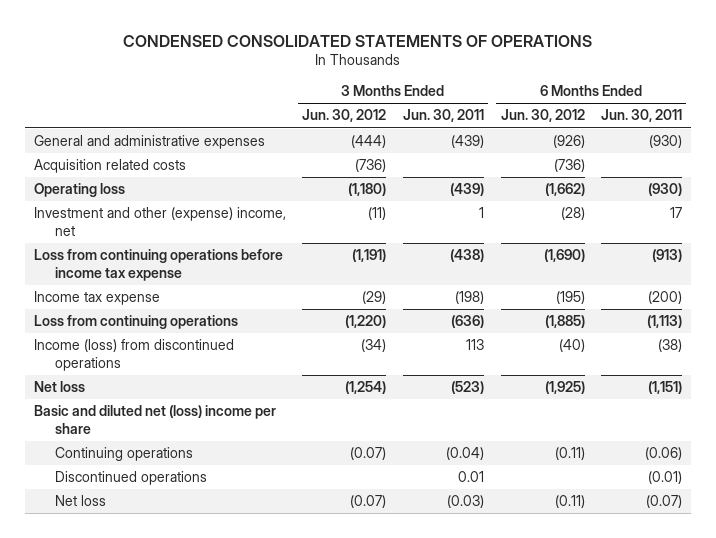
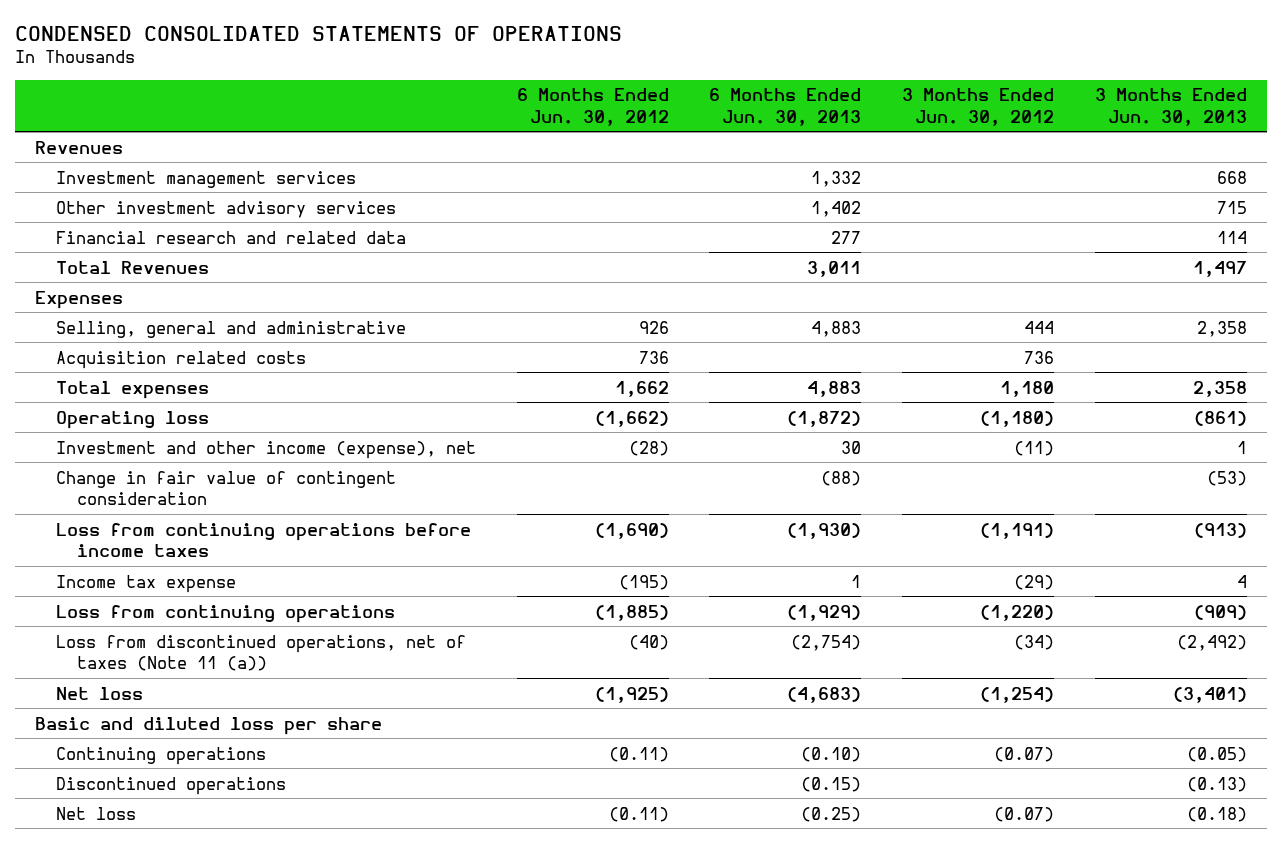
- | 3 Months Ended Jun. 30, 2012 | 3 Months Ended Jun. 30, 2011 | 6 Months Ended Jun. 30, 2012 | 6 Months Ended Jun. 30, 2011
+ | 6 Months Ended Jun. 30, 2012 | 6 Months Ended Jun. 30, 2013 | 3 Months Ended Jun. 30, 2012 | 3 Months Ended Jun. 30, 2013
- General and administrative expenses | (444) | (439) | (926) | (930)
- Acquisition related costs | (736) | | (736) |
+ Revenues
+ Investment management services | | 1,332 | | 668
+ Other investment advisory services | | 1,402 | | 715
+ Financial research and related data | | 277 | | 114
+ Total Revenues | | 3,011 | | 1,497
+ Expenses
+ Selling, general and administrative | 926 | 4,883 | 444 | 2,358
+ Acquisition related costs | 736 | | 736 |
+ Total expenses | 1,662 | 4,883 | 1,180 | 2,358
- Investment and other (expense) income, net | (11) | 1 | (28) | 17
- Loss from continuing operations before income tax expense | (1,191) | (438) | (1,690) | (913)
+ Investment and other income (expense), net | (28) | 30 | (11) | 1
+ Change in fair value of contingent consideration | | (88) | | (53)
+ Loss from continuing operations before income taxes | (1,690) | (1,930) | (1,191) | (913)
- Income (loss) from discontinued operations | (34) | 113 | (40) | (38)
+ Loss from discontinued operations, net of taxes (Note 11 (a)) | (40) | (2,754) | (34) | (2,492)
- Basic and diluted net (loss) income per share
+ Basic and diluted loss per share

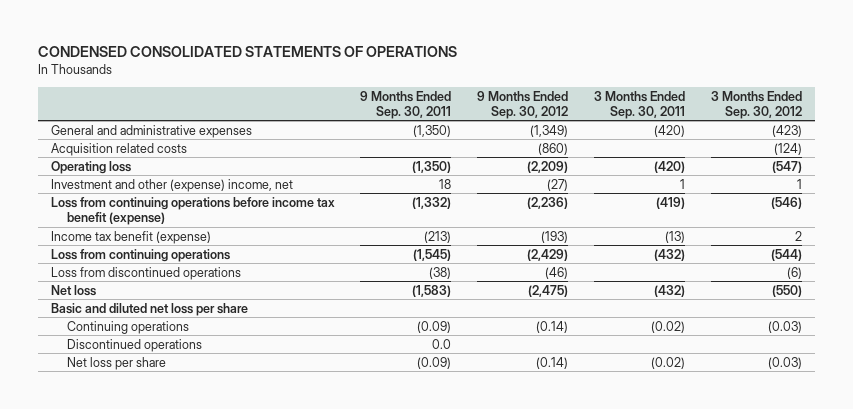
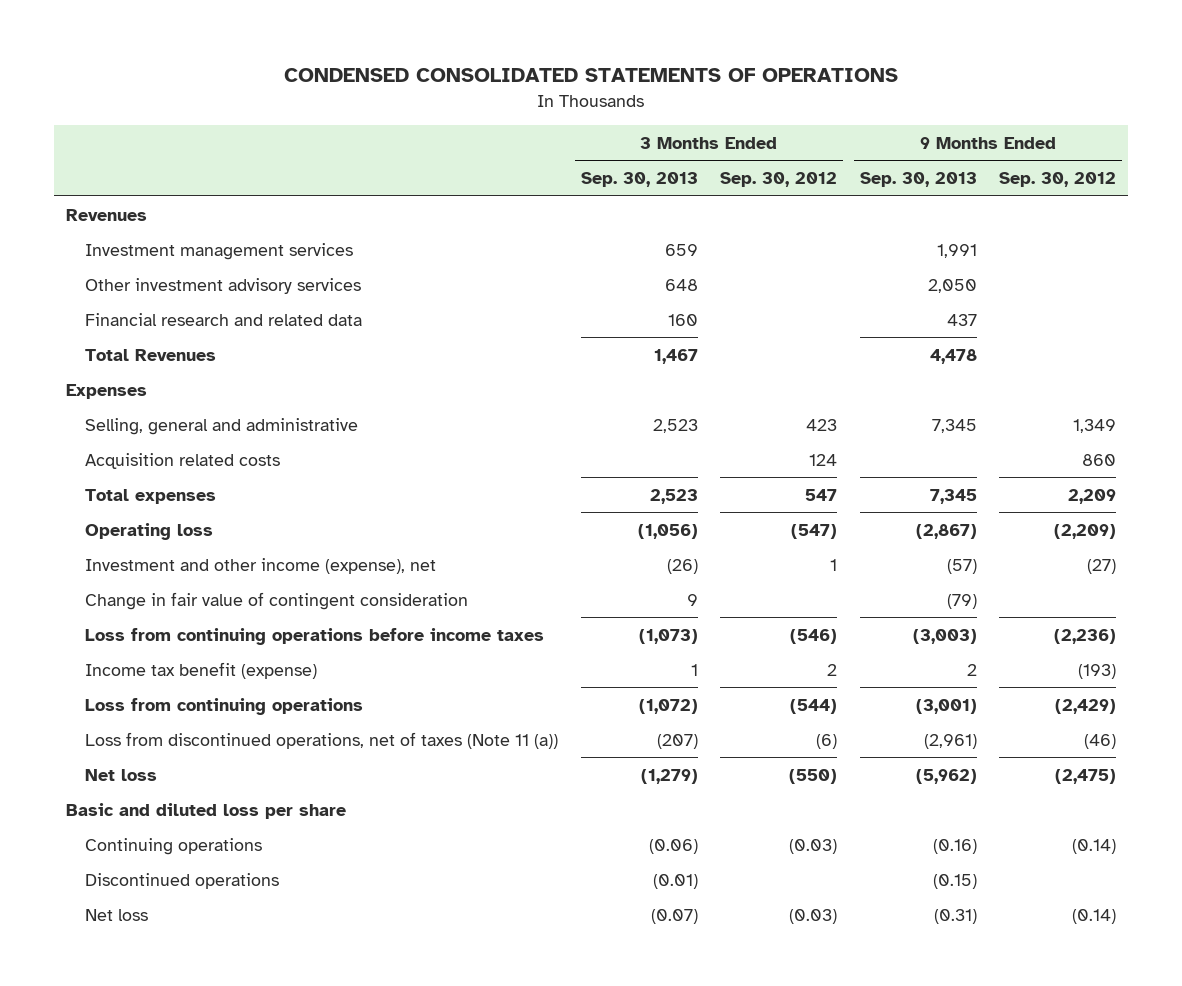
- | 9 Months Ended Sep. 30, 2011 | 9 Months Ended Sep. 30, 2012 | 3 Months Ended Sep. 30, 2011 | 3 Months Ended Sep. 30, 2012
+ | 3 Months Ended Sep. 30, 2013 | 3 Months Ended Sep. 30, 2012 | 9 Months Ended Sep. 30, 2013 | 9 Months Ended Sep. 30, 2012
- General and administrative expenses | (1,350) | (1,349) | (420) | (423)
- Acquisition related costs | | (860) | | (124)
+ Revenues
+ Investment management services | 659 | | 1,991 |
+ Other investment advisory services | 648 | | 2,050 |
+ Financial research and related data | 160 | | 437 |
+ Total Revenues | 1,467 | | 4,478 |
+ Expenses
+ Selling, general and administrative | 2,523 | 423 | 7,345 | 1,349
+ Acquisition related costs | | 124 | | 860
+ Total expenses | 2,523 | 547 | 7,345 | 2,209
- Investment and other (expense) income, net | 18 | (27) | 1 | 1
- Loss from continuing operations before income tax benefit (expense) | (1,332) | (2,236) | (419) | (546)
+ Investment and other income (expense), net | (26) | 1 | (57) | (27)
+ Change in fair value of contingent consideration | 9 | | (79) |
+ Loss from continuing operations before income taxes | (1,073) | (546) | (3,003) | (2,236)
- Loss from discontinued operations | (38) | (46) | | (6)
+ Loss from discontinued operations, net of taxes (Note 11 (a)) | (207) | (6) | (2,961) | (46)
- Basic and diluted net loss per share
+ Basic and diluted loss per share
- Net loss per share | (0.09) | (0.14) | (0.02) | (0.03)
+ Net loss | (0.07) | (0.03) | (0.31) | (0.14)

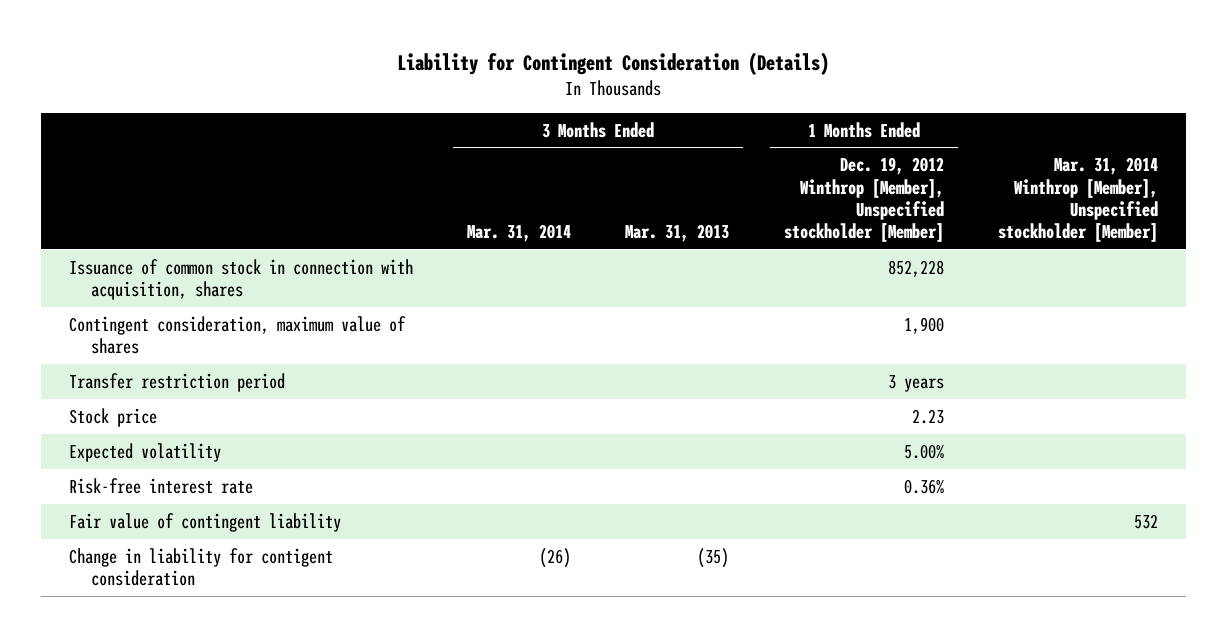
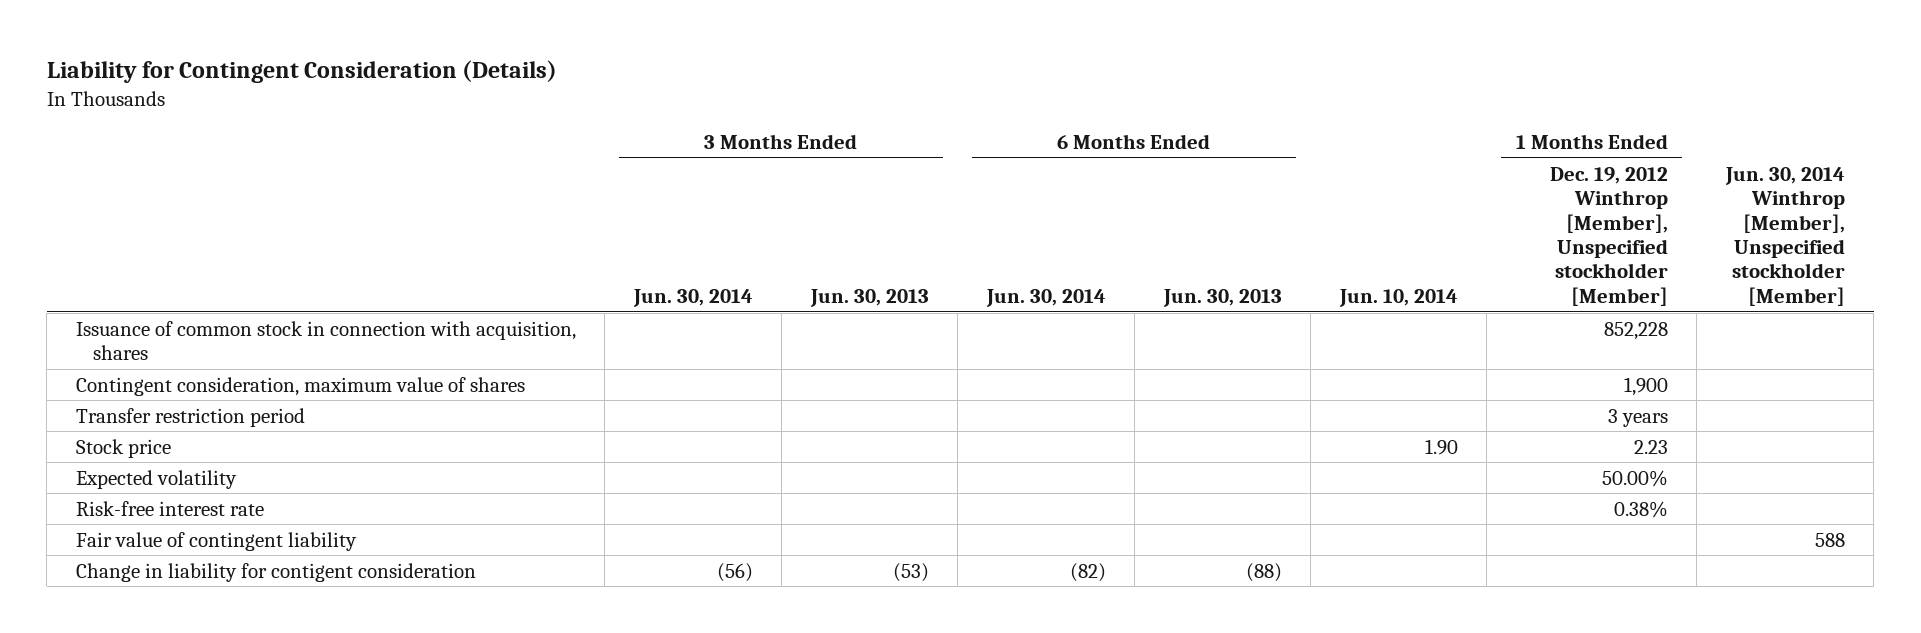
- | 3 Months Ended Mar. 31, 2014 | 3 Months Ended Mar. 31, 2013 | 1 Months Ended Dec. 19, 2012 Winthrop [Member], Unspecified stockholder [Member] | Mar. 31, 2014 Winthrop [Member], Unspecified stockholder [Member]
+ | 3 Months Ended Jun. 30, 2014 | 3 Months Ended Jun. 30, 2013 | 6 Months Ended Jun. 30, 2014 | 6 Months Ended Jun. 30, 2013 | Jun. 10, 2014 | 1 Months Ended Dec. 19, 2012 Winthrop [Member], Unspecified stockholder [Member] | Jun. 30, 2014 Winthrop [Member], Unspecified stockholder [Member]
- Expected volatility | | | 5.00% |
- Risk-free interest rate | | | 0.36% |
+ Expected volatility | | | | | | 50.00% |
+ Risk-free interest rate | | | | | | 0.38% |

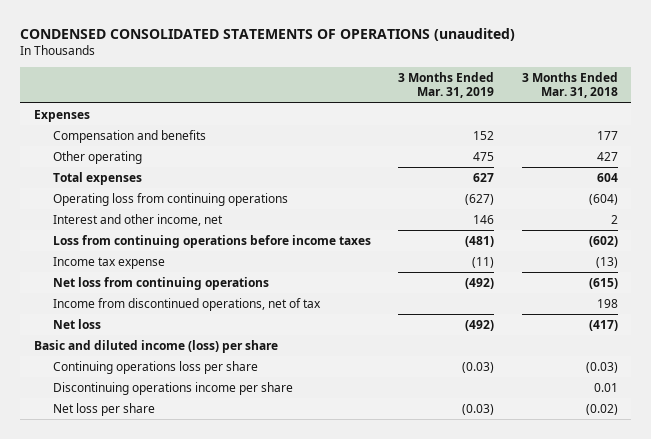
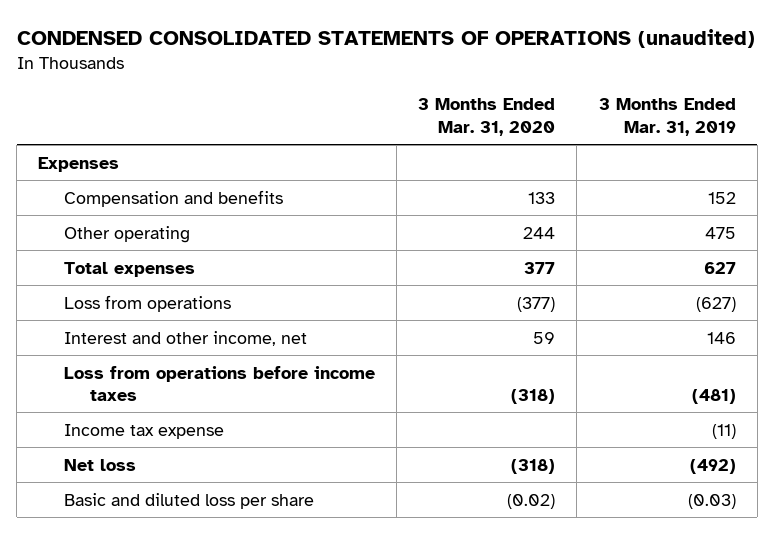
- | 3 Months Ended Mar. 31, 2019 | 3 Months Ended Mar. 31, 2018
+ | 3 Months Ended Mar. 31, 2020 | 3 Months Ended Mar. 31, 2019
- Operating loss from continuing operations | (627) | (604)
+ Loss from operations | (377) | (627)
- Loss from continuing operations before income taxes | (481) | (602)
+ Loss from operations before income taxes | (318) | (481)
- Net loss from continuing operations | (492) | (615)
- Income from discontinued operations, net of tax | | 198
- Basic and diluted income (loss) per share
- Continuing operations loss per share | (0.03) | (0.03)
- Discontinuing operations income per share | | 0.01
- Net loss per share | (0.03) | (0.02)
+ Basic and diluted loss per share | (0.02) | (0.03)

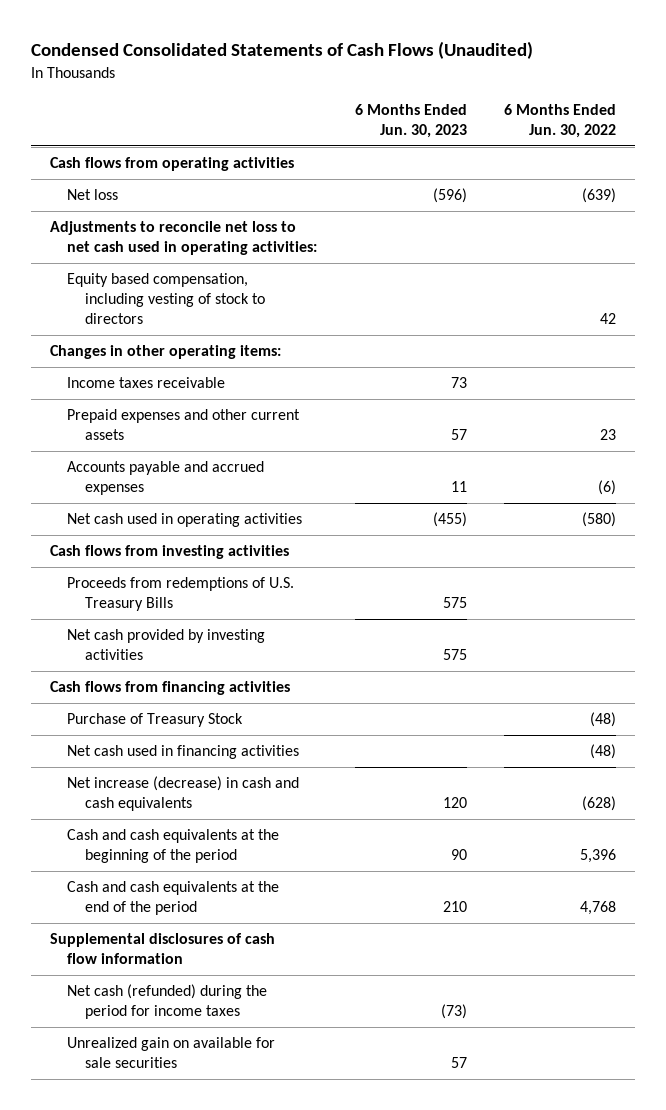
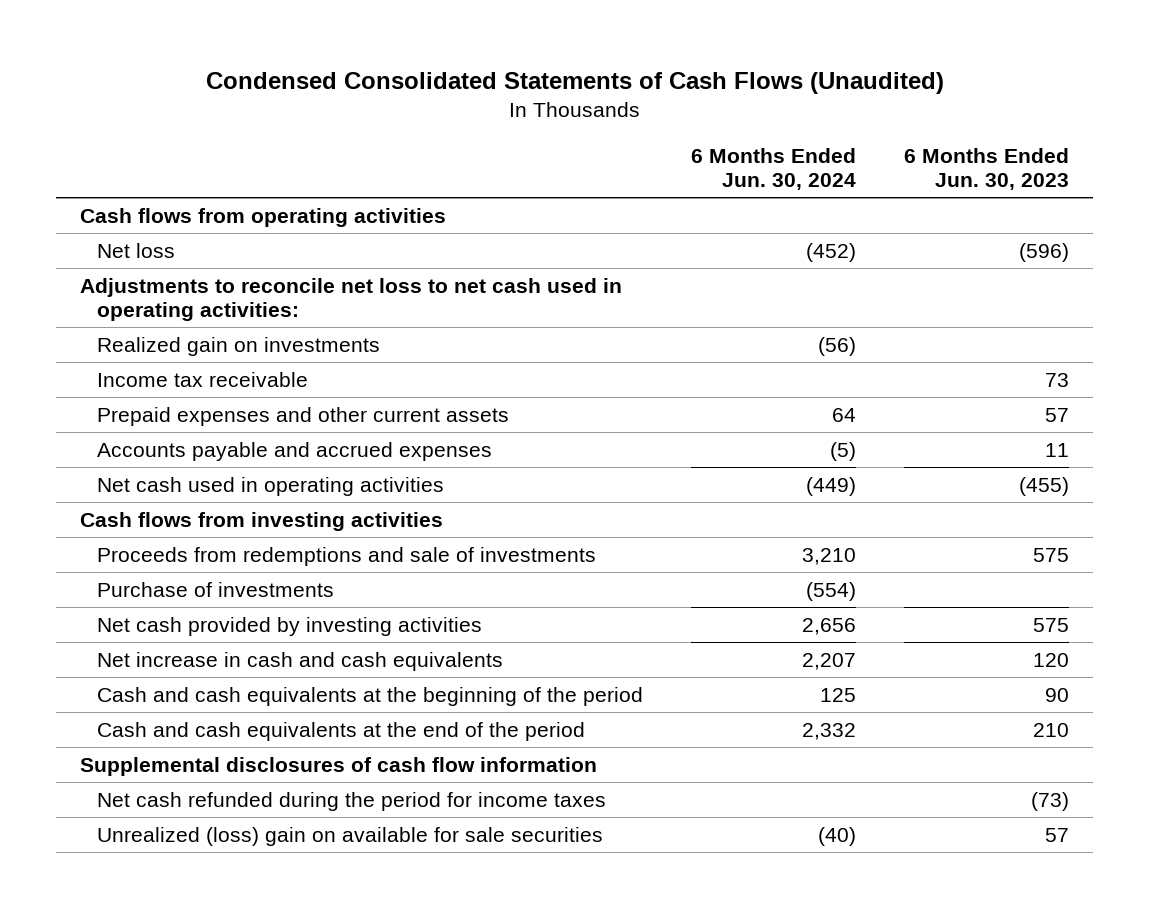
- | 6 Months Ended Jun. 30, 2023 | 6 Months Ended Jun. 30, 2022
+ | 6 Months Ended Jun. 30, 2024 | 6 Months Ended Jun. 30, 2023
- Equity based compensation, including vesting of stock to directors | | 42
- Changes in other operating items:
- Income taxes receivable | 73 |
+ Realized gain on investments | (56) |
+ Income tax receivable | | 73
- Proceeds from redemptions of U.S. Treasury Bills | 575 |
+ Proceeds from redemptions and sale of investments | 3,210 | 575
+ Purchase of investments | (554) |
- Cash flows from financing activities
- Purchase of Treasury Stock | | (48)
- Net cash used in financing activities | | (48)
- Net increase (decrease) in cash and cash equivalents | 120 | (628)
+ Net increase in cash and cash equivalents | 2,207 | 120
- Net cash (refunded) during the period for income taxes | (73) |
- Unrealized gain on available for sale securities | 57 |
+ Net cash refunded during the period for income taxes | | (73)
+ Unrealized (loss) gain on available for sale securities | (40) | 57

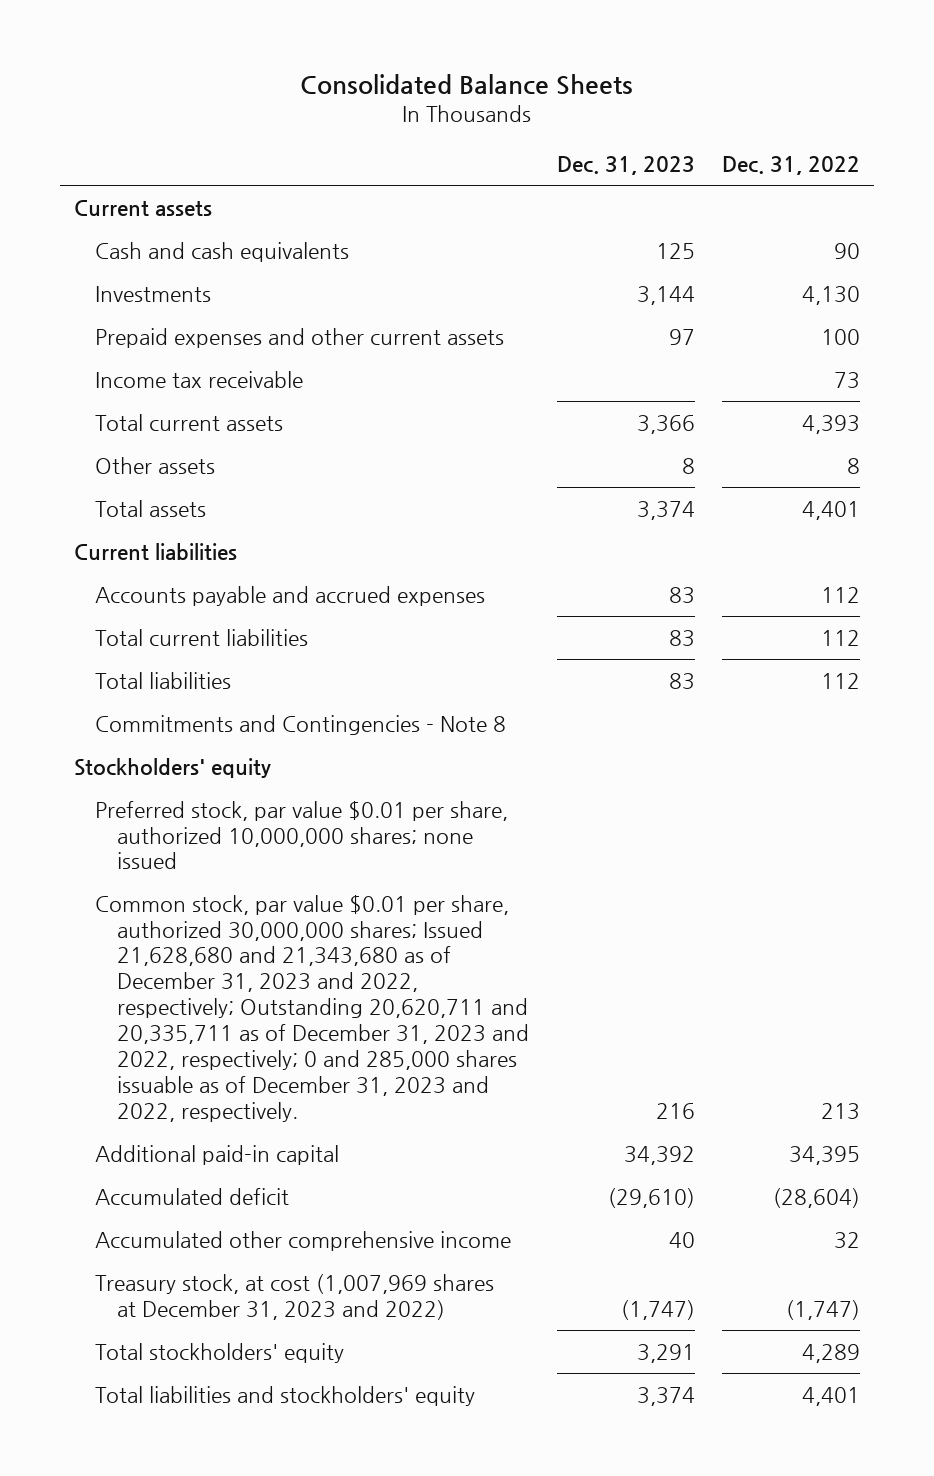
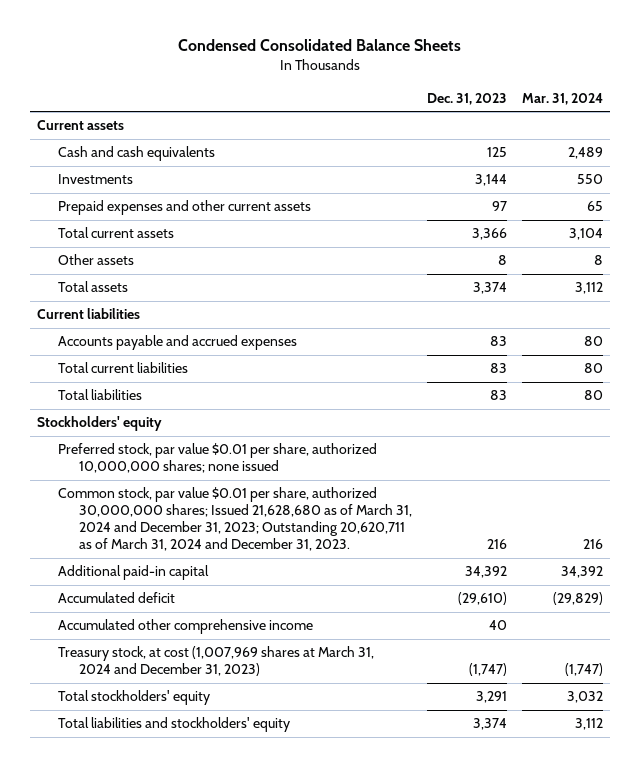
- Consolidated Balance Sheets
+ Condensed Consolidated Balance Sheets
- | Dec. 31, 2023 | Dec. 31, 2022
+ | Dec. 31, 2023 | Mar. 31, 2024
- Income tax receivable | | 73
- Commitments and Contingencies - Note 8
- Common stock, par value $0.01 per share, authorized 30,000,000 shares; Issued 21,628,680 and 21,343,680 as of December 31, 2023 and 2022, respectively; Outstanding 20,620,711 and 20,335,711 as of December 31, 2023 and 2022, respectively; 0 and 285,000 shares issuable as of December 31, 2023 and 2022, respectively. | 216 | 213
+ Common stock, par value $0.01 per share, authorized 30,000,000 shares; Issued 21,628,680 as of March 31, 2024 and December 31, 2023; Outstanding 20,620,711 as of March 31, 2024 and December 31, 2023. | 216 | 216
- Treasury stock, at cost (1,007,969 shares at December 31, 2023 and 2022) | (1,747) | (1,747)
+ Treasury stock, at cost (1,007,969 shares at March 31, 2024 and December 31, 2023) | (1,747) | (1,747)

